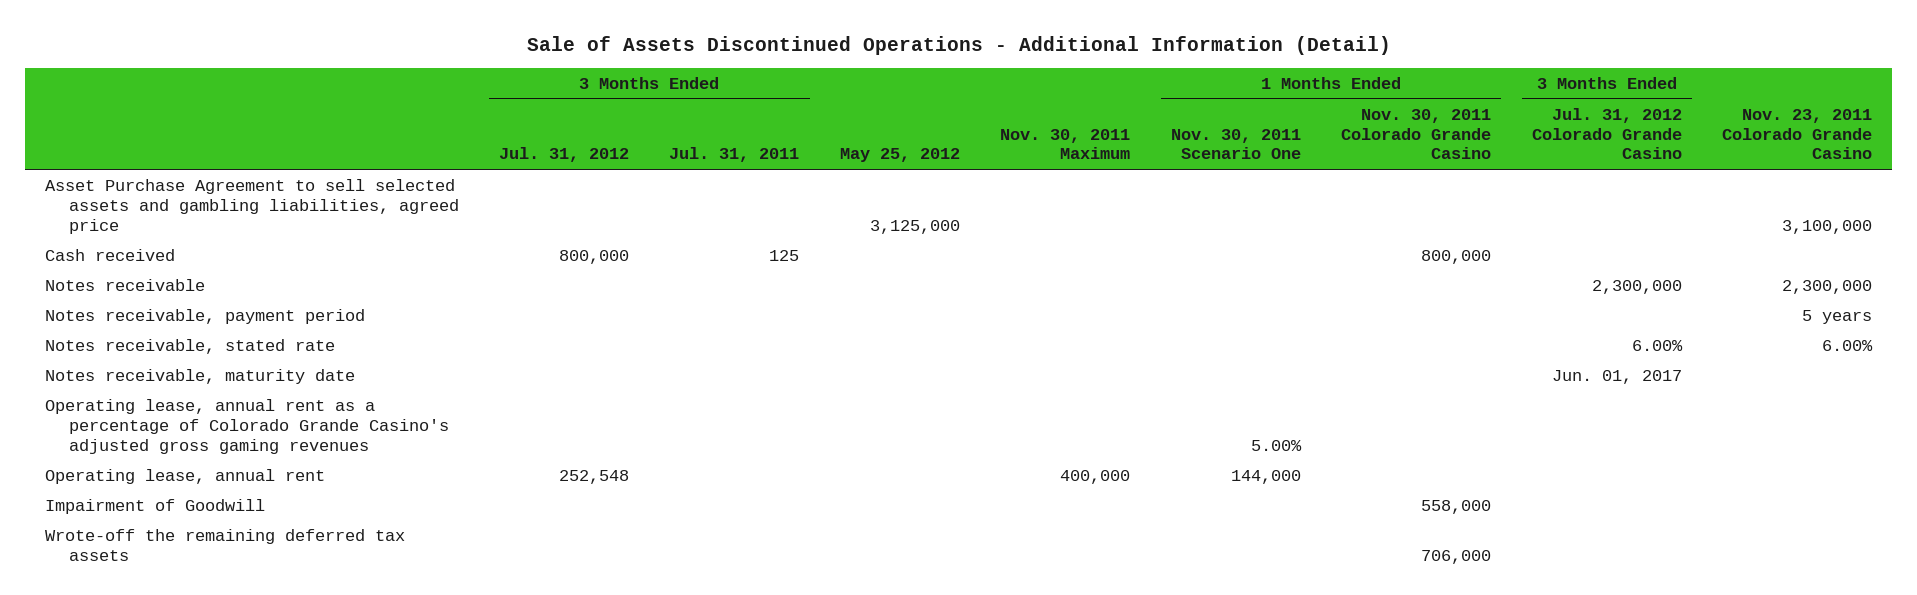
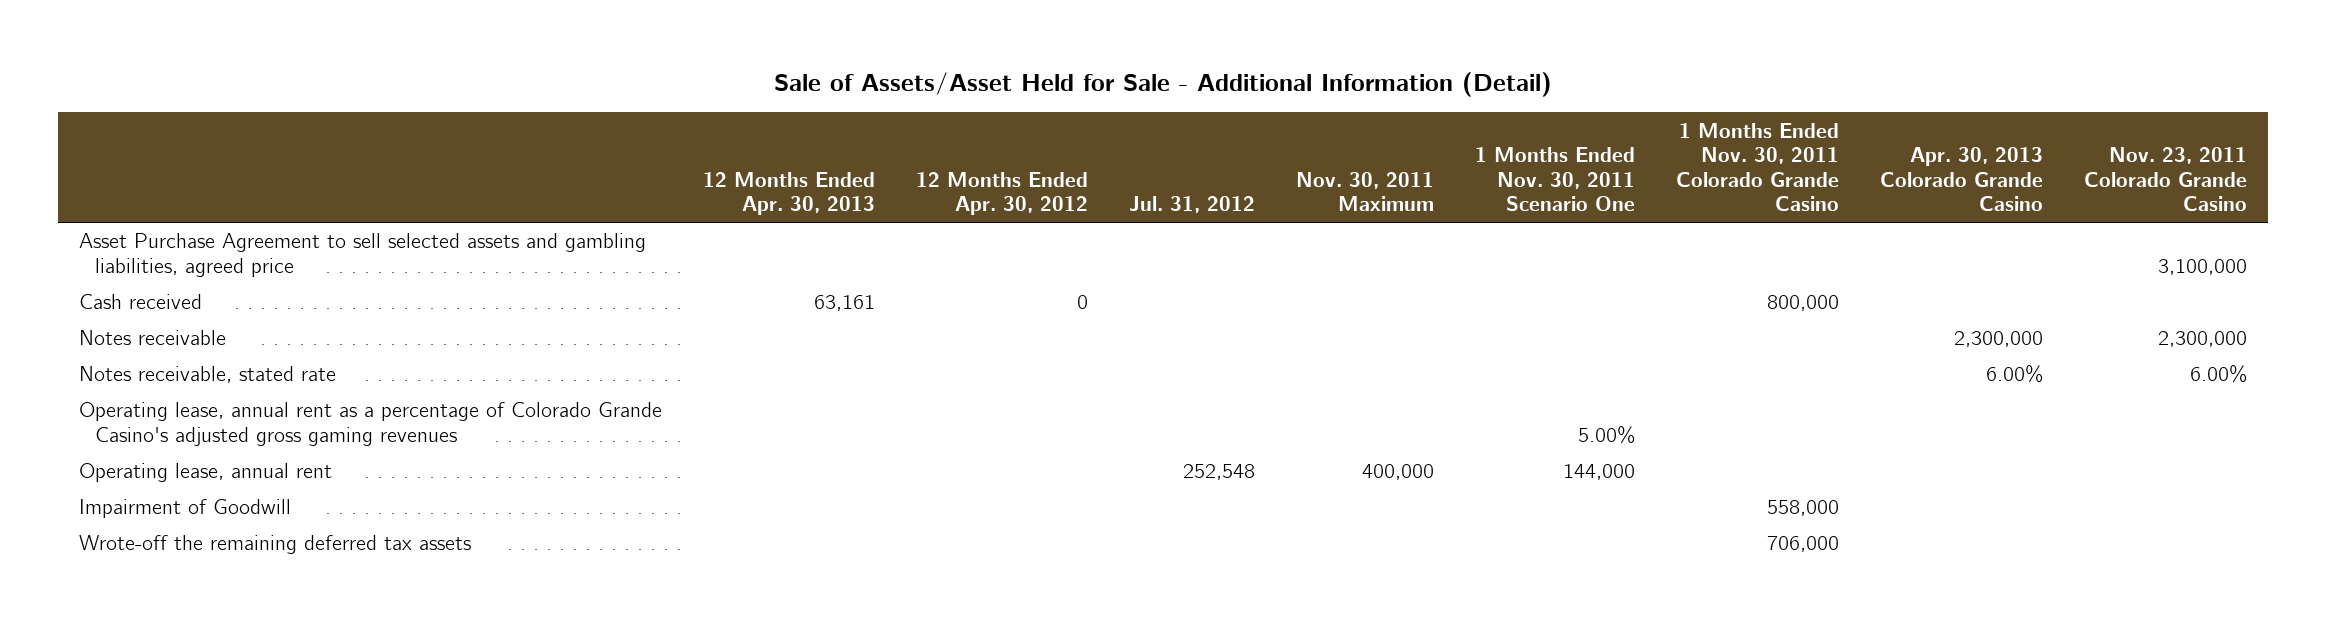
- Sale of Assets Discontinued Operations - Additional Information (Detail)
+ Sale of Assets/Asset Held for Sale - Additional Information (Detail)
- | 3 Months Ended Jul. 31, 2012 | 3 Months Ended Jul. 31, 2011 | May 25, 2012 | Nov. 30, 2011 Maximum | 1 Months Ended Nov. 30, 2011 Scenario One | 1 Months Ended Nov. 30, 2011 Colorado Grande Casino | 3 Months Ended Jul. 31, 2012 Colorado Grande Casino | Nov. 23, 2011 Colorado Grande Casino
+ | 12 Months Ended Apr. 30, 2013 | 12 Months Ended Apr. 30, 2012 | Jul. 31, 2012 | Nov. 30, 2011 Maximum | 1 Months Ended Nov. 30, 2011 Scenario One | 1 Months Ended Nov. 30, 2011 Colorado Grande Casino | Apr. 30, 2013 Colorado Grande Casino | Nov. 23, 2011 Colorado Grande Casino
- Notes receivable, payment period | | | | | | | | 5 years
- Notes receivable, maturity date | | | | | | | Jun. 01, 2017 |

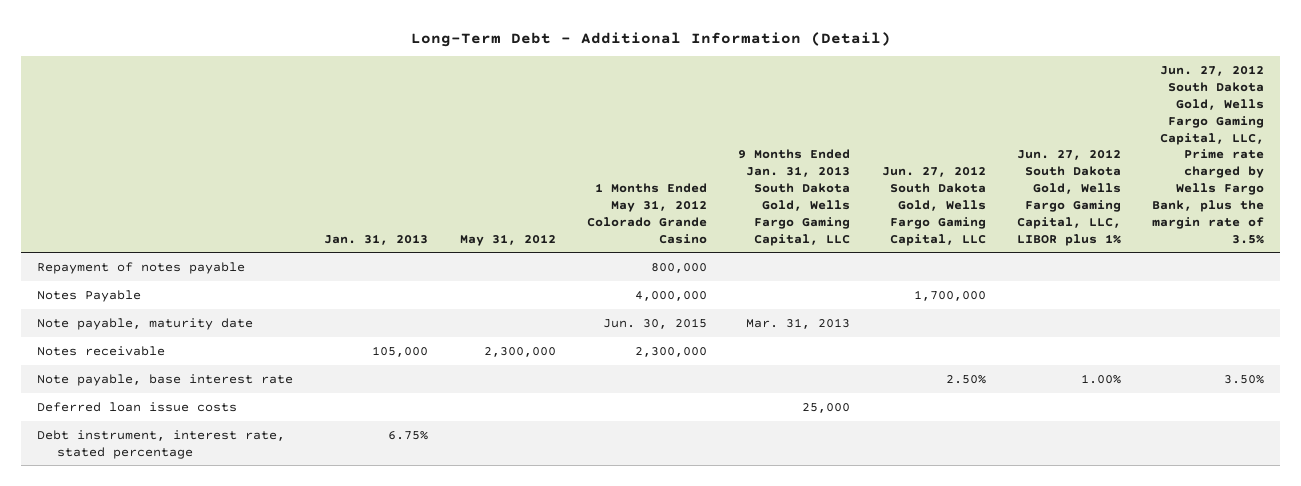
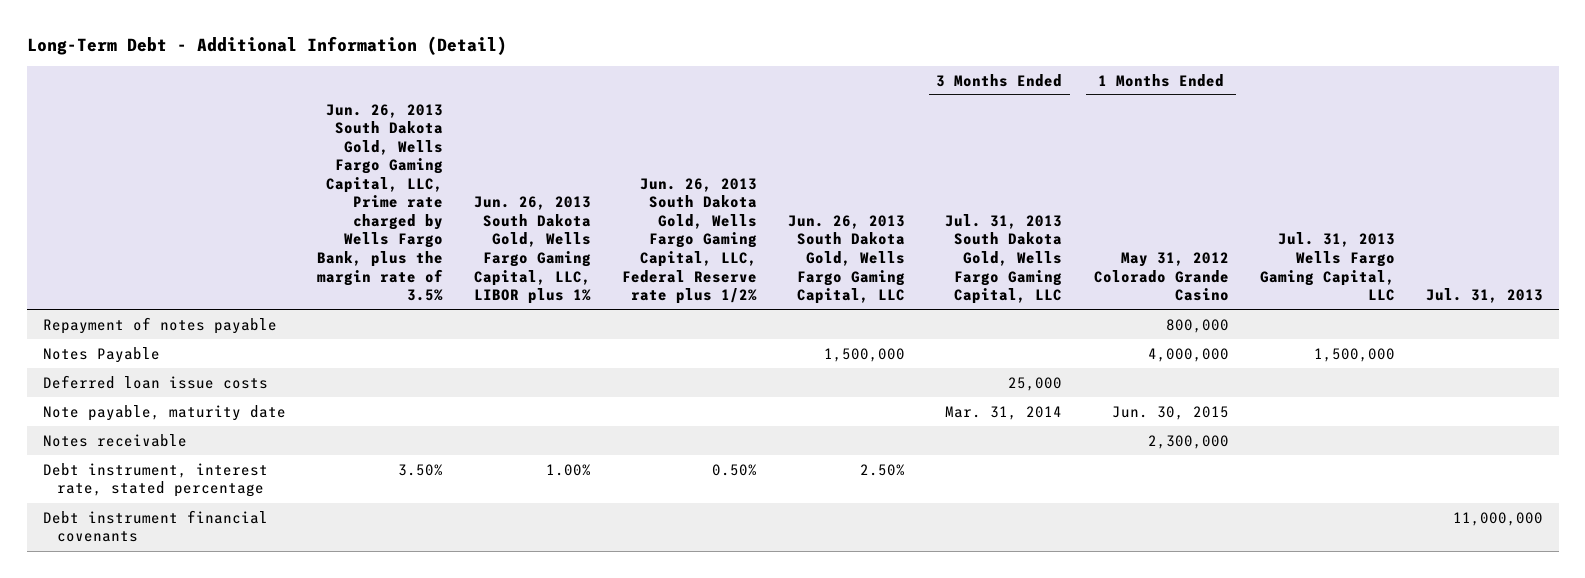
- | Jan. 31, 2013 | May 31, 2012 | 1 Months Ended May 31, 2012 Colorado Grande Casino | 9 Months Ended Jan. 31, 2013 South Dakota Gold, Wells Fargo Gaming Capital, LLC | Jun. 27, 2012 South Dakota Gold, Wells Fargo Gaming Capital, LLC | Jun. 27, 2012 South Dakota Gold, Wells Fargo Gaming Capital, LLC, LIBOR plus 1% | Jun. 27, 2012 South Dakota Gold, Wells Fargo Gaming Capital, LLC, Prime rate charged by Wells Fargo Bank, plus the margin rate of 3.5%
+ | Jun. 26, 2013 South Dakota Gold, Wells Fargo Gaming Capital, LLC, Prime rate charged by Wells Fargo Bank, plus the margin rate of 3.5% | Jun. 26, 2013 South Dakota Gold, Wells Fargo Gaming Capital, LLC, LIBOR plus 1% | Jun. 26, 2013 South Dakota Gold, Wells Fargo Gaming Capital, LLC, Federal Reserve rate plus 1/2% | Jun. 26, 2013 South Dakota Gold, Wells Fargo Gaming Capital, LLC | 3 Months Ended Jul. 31, 2013 South Dakota Gold, Wells Fargo Gaming Capital, LLC | 1 Months Ended May 31, 2012 Colorado Grande Casino | Jul. 31, 2013 Wells Fargo Gaming Capital, LLC | Jul. 31, 2013
moved up: Deferred loan issue costs | | | | | 25,000 | | |
- Note payable, base interest rate | | | | | 2.50% | 1.00% | 3.50%
+ Debt instrument financial covenants | | | | | | | | 11,000,000

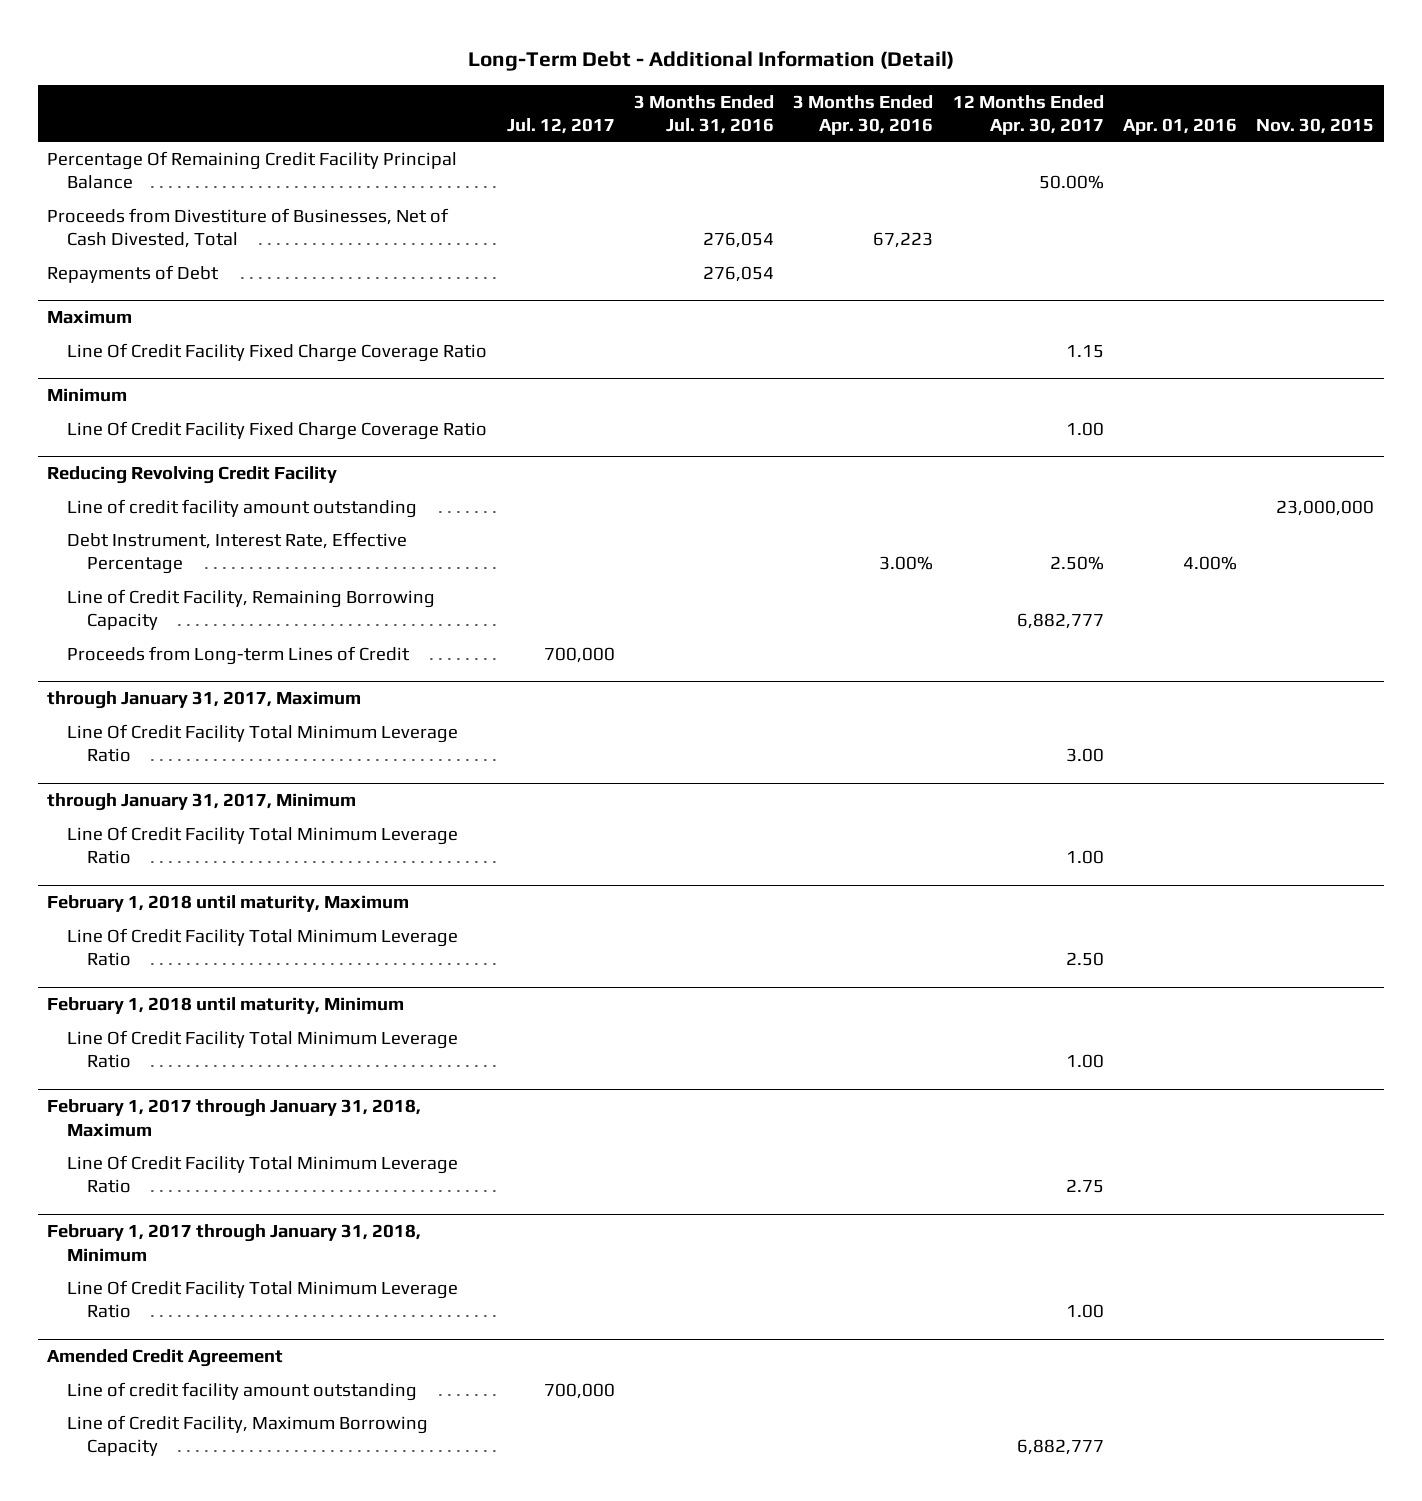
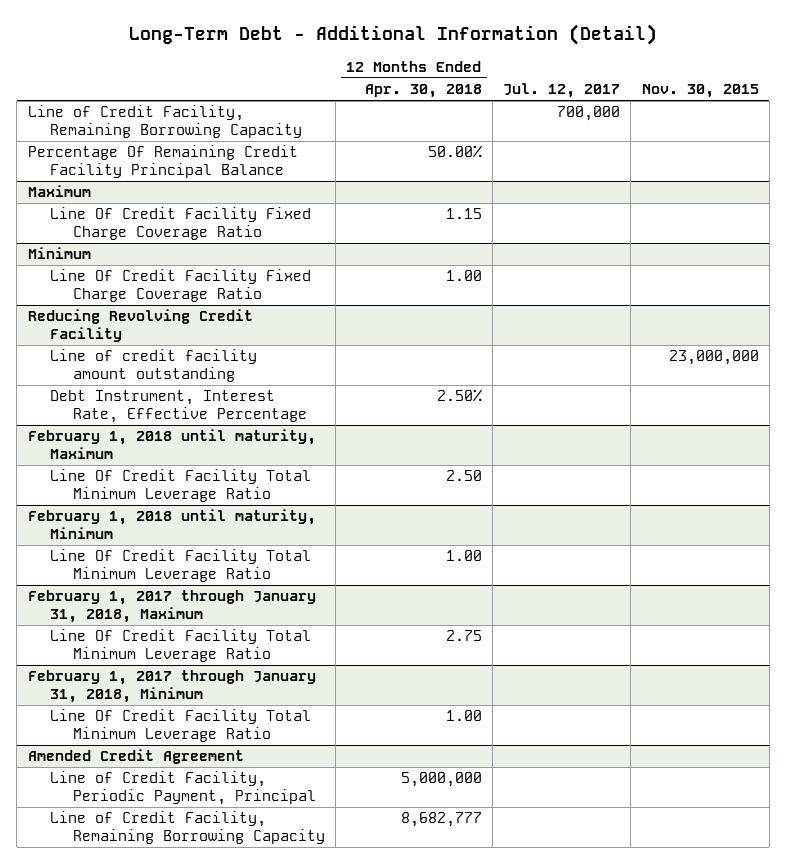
- | Jul. 12, 2017 | 3 Months Ended Jul. 31, 2016 | 3 Months Ended Apr. 30, 2016 | 12 Months Ended Apr. 30, 2017 | Apr. 01, 2016 | Nov. 30, 2015
+ | 12 Months Ended Apr. 30, 2018 | Jul. 12, 2017 | Nov. 30, 2015
+ Line of Credit Facility, Remaining Borrowing Capacity | | 700,000 |
- Proceeds from Divestiture of Businesses, Net of Cash Divested, Total | | 276,054 | 67,223 | | |
- Repayments of Debt | | 276,054 | | | |
@ Reducing Revolving Credit Facility
- Line of Credit Facility, Remaining Borrowing Capacity | | | | 6,882,777 | |
- Proceeds from Long-term Lines of Credit | 700,000 | | | | |
- through January 31, 2017, Maximum
- Line Of Credit Facility Total Minimum Leverage Ratio | | | | 3.00 | |
- through January 31, 2017, Minimum
- Line Of Credit Facility Total Minimum Leverage Ratio | | | | 1.00 | |
@ Amended Credit Agreement
- Line of credit facility amount outstanding | 700,000 | | | | |
- Line of Credit Facility, Maximum Borrowing Capacity | | | | 6,882,777 | |
+ Line of Credit Facility, Periodic Payment, Principal | 5,000,000 | |
+ Line of Credit Facility, Remaining Borrowing Capacity | 8,682,777 | |

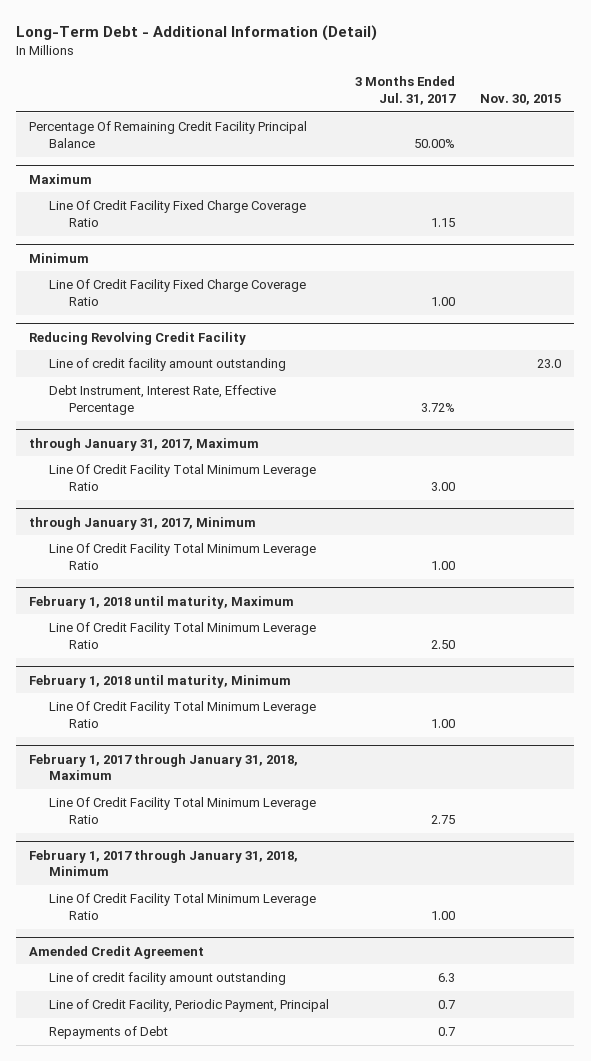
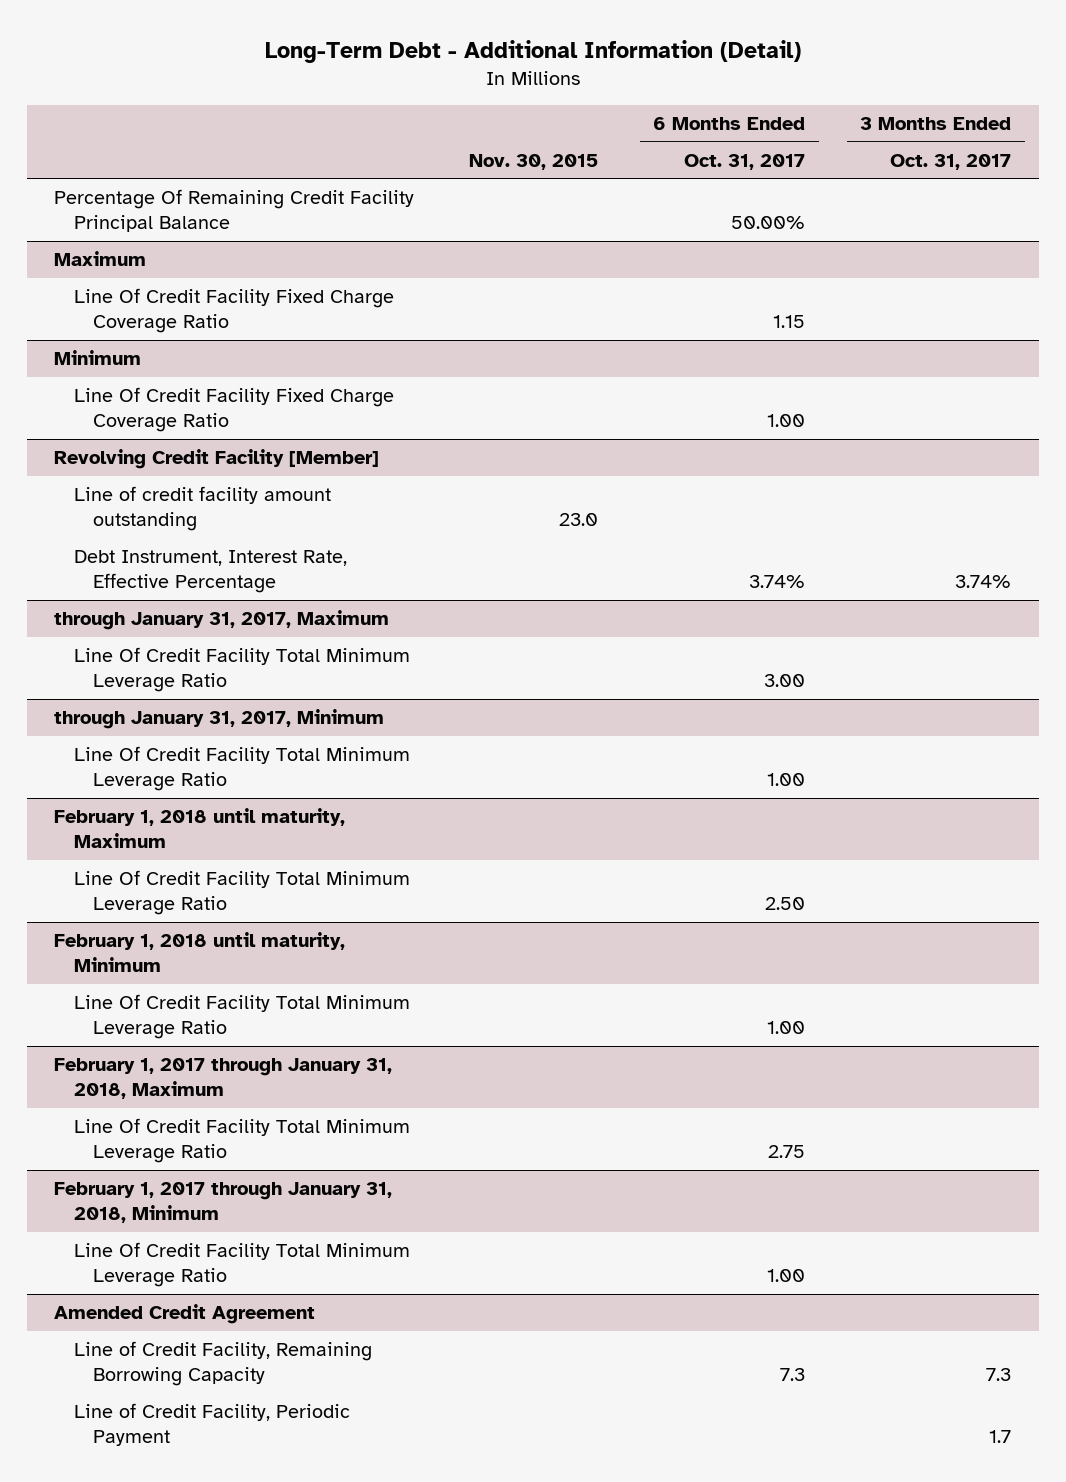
- | 3 Months Ended Jul. 31, 2017 | Nov. 30, 2015
+ | Nov. 30, 2015 | 6 Months Ended Oct. 31, 2017 | 3 Months Ended Oct. 31, 2017
- Reducing Revolving Credit Facility
+ Revolving Credit Facility [Member]
@ Amended Credit Agreement
- Line of credit facility amount outstanding | 6.3 |
- Line of Credit Facility, Periodic Payment, Principal | 0.7 |
- Repayments of Debt | 0.7 |
+ Line of Credit Facility, Remaining Borrowing Capacity | | 7.3 | 7.3
+ Line of Credit Facility, Periodic Payment | | | 1.7

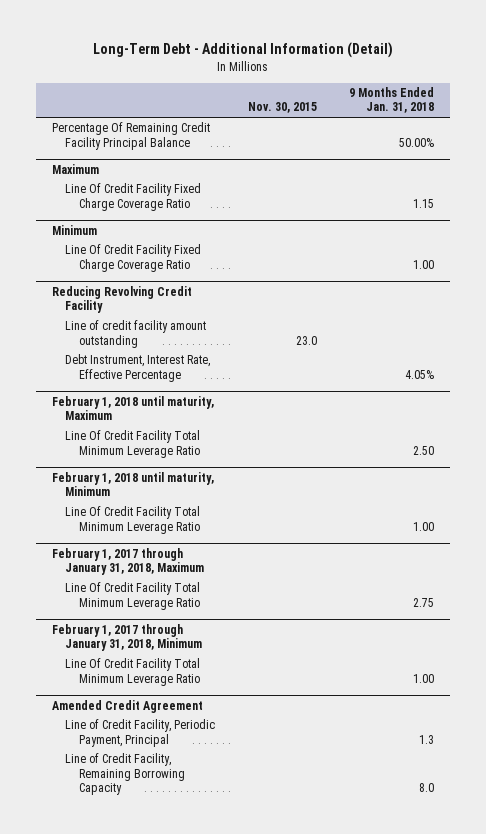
- | Nov. 30, 2015 | 6 Months Ended Oct. 31, 2017 | 3 Months Ended Oct. 31, 2017
+ | Nov. 30, 2015 | 9 Months Ended Jan. 31, 2018
- Revolving Credit Facility [Member]
+ Reducing Revolving Credit Facility
- through January 31, 2017, Maximum
- Line Of Credit Facility Total Minimum Leverage Ratio | | 3.00 |
- through January 31, 2017, Minimum
- Line Of Credit Facility Total Minimum Leverage Ratio | | 1.00 |
@ Amended Credit Agreement
+ Line of Credit Facility, Periodic Payment, Principal | | 1.3
- Line of Credit Facility, Periodic Payment | | | 1.7

